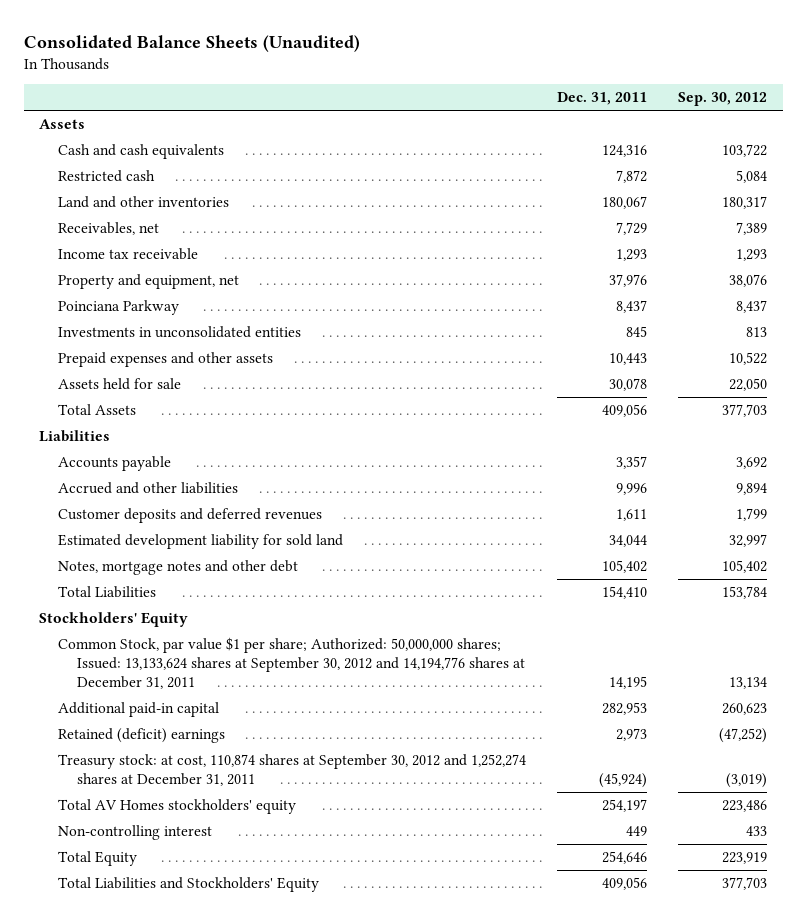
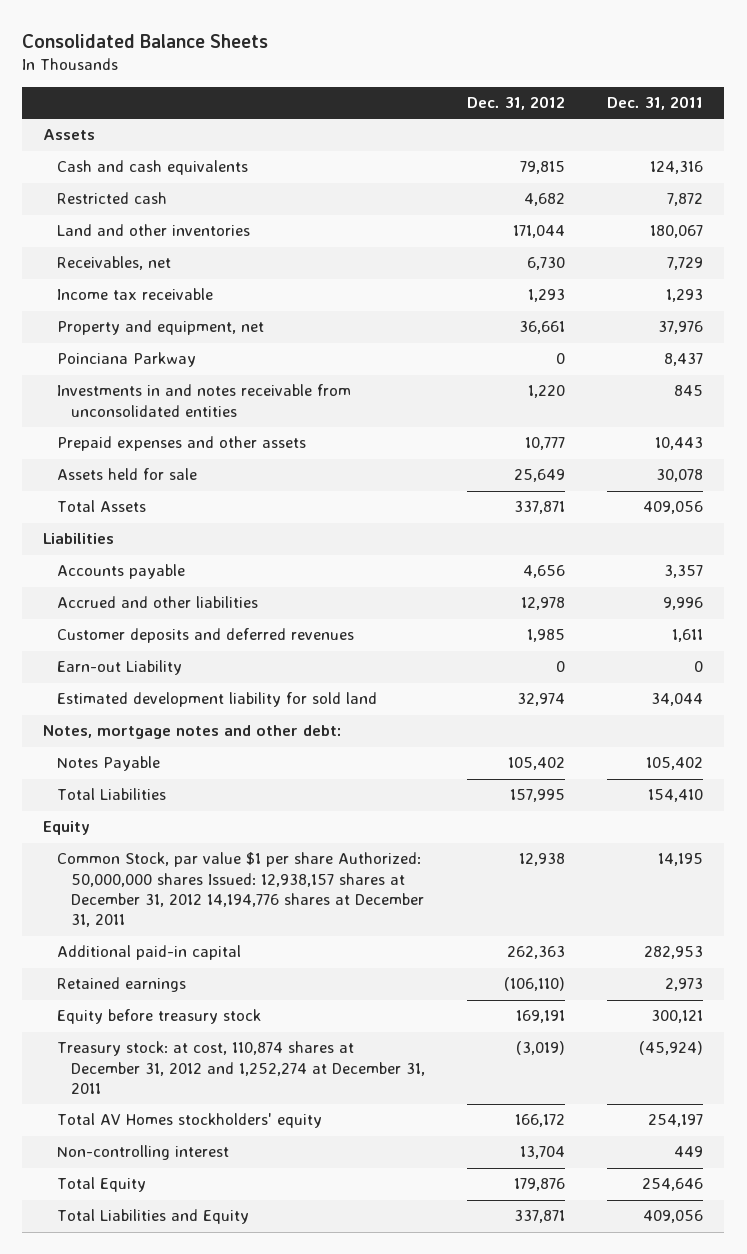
- Consolidated Balance Sheets (Unaudited)
+ Consolidated Balance Sheets
- | Dec. 31, 2011 | Sep. 30, 2012
+ | Dec. 31, 2012 | Dec. 31, 2011
- Investments in unconsolidated entities | 845 | 813
+ Investments in and notes receivable from unconsolidated entities | 1,220 | 845
+ Earn-out Liability | 0 | 0
- Notes, mortgage notes and other debt | 105,402 | 105,402
+ Notes, mortgage notes and other debt:
+ Notes Payable | 105,402 | 105,402
- Stockholders' Equity
- Common Stock, par value $1 per share; Authorized: 50,000,000 shares; Issued: 13,133,624 shares at September 30, 2012 and 14,194,776 shares at December 31, 2011 | 14,195 | 13,134
+ Equity
+ Common Stock, par value $1 per share Authorized: 50,000,000 shares Issued: 12,938,157 shares at December 31, 2012 14,194,776 shares at December 31, 2011 | 12,938 | 14,195
- Retained (deficit) earnings | 2,973 | (47,252)
- Treasury stock: at cost, 110,874 shares at September 30, 2012 and 1,252,274 shares at December 31, 2011 | (45,924) | (3,019)
+ Retained earnings | (106,110) | 2,973
+ Equity before treasury stock | 169,191 | 300,121
+ Treasury stock: at cost, 110,874 shares at December 31, 2012 and 1,252,274 at December 31, 2011 | (3,019) | (45,924)
- Total Liabilities and Stockholders' Equity | 409,056 | 377,703
+ Total Liabilities and Equity | 337,871 | 409,056

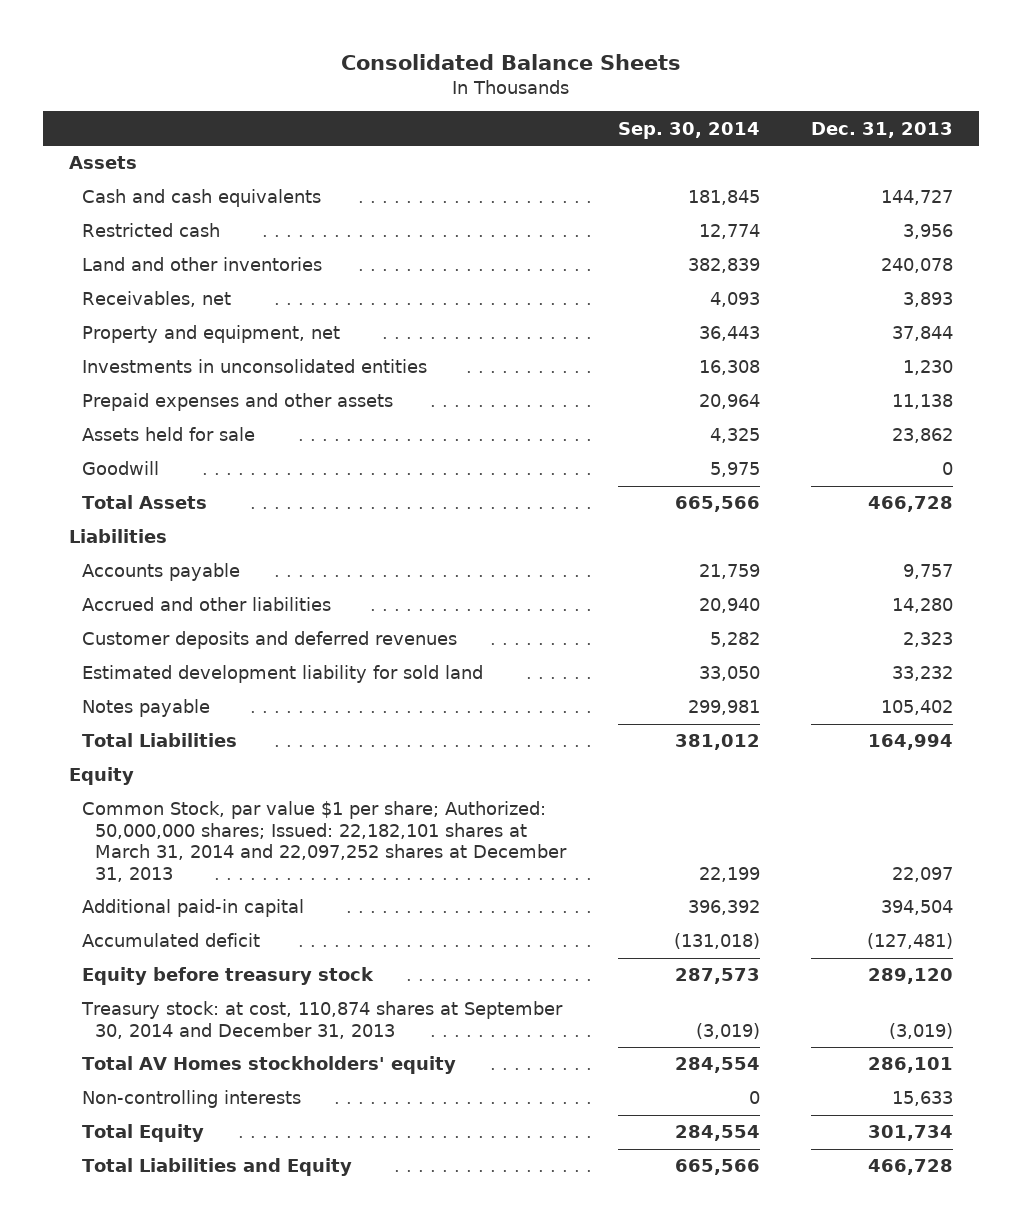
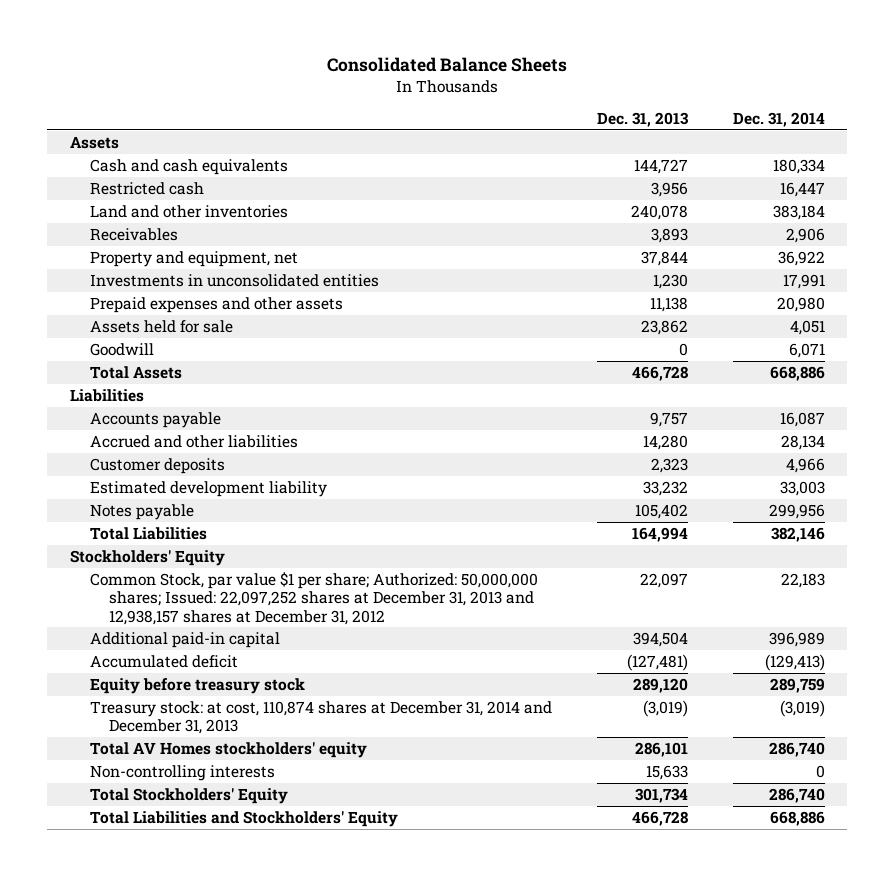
- | Sep. 30, 2014 | Dec. 31, 2013
+ | Dec. 31, 2013 | Dec. 31, 2014
- Receivables, net | 4,093 | 3,893
+ Receivables | 3,893 | 2,906
- Customer deposits and deferred revenues | 5,282 | 2,323
- Estimated development liability for sold land | 33,050 | 33,232
+ Customer deposits | 2,323 | 4,966
+ Estimated development liability | 33,232 | 33,003
- Equity
- Common Stock, par value $1 per share; Authorized: 50,000,000 shares; Issued: 22,182,101 shares at March 31, 2014 and 22,097,252 shares at December 31, 2013 | 22,199 | 22,097
+ Stockholders' Equity
+ Common Stock, par value $1 per share; Authorized: 50,000,000 shares; Issued: 22,097,252 shares at December 31, 2013 and 12,938,157 shares at December 31, 2012 | 22,097 | 22,183
- Treasury stock: at cost, 110,874 shares at September 30, 2014 and December 31, 2013 | (3,019) | (3,019)
+ Treasury stock: at cost, 110,874 shares at December 31, 2014 and December 31, 2013 | (3,019) | (3,019)
- Total Equity | 284,554 | 301,734
- Total Liabilities and Equity | 665,566 | 466,728
+ Total Stockholders' Equity | 301,734 | 286,740
+ Total Liabilities and Stockholders' Equity | 466,728 | 668,886

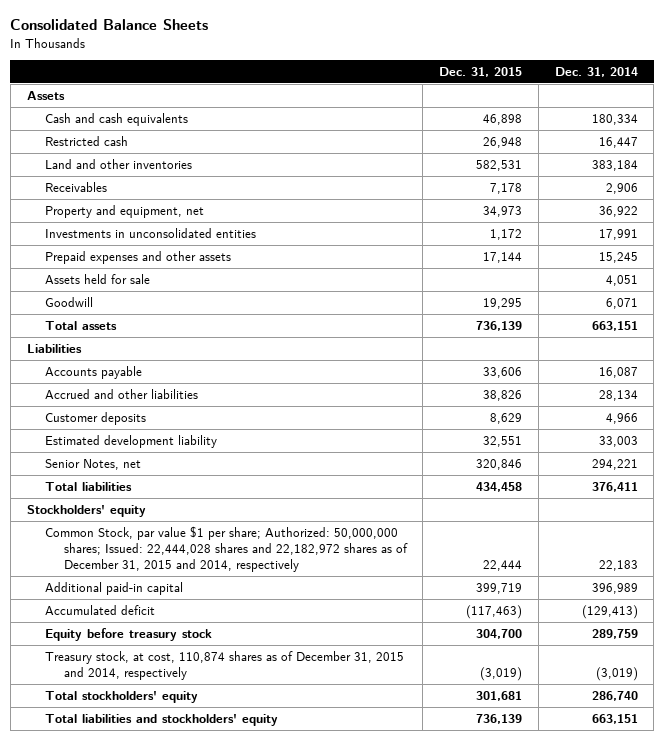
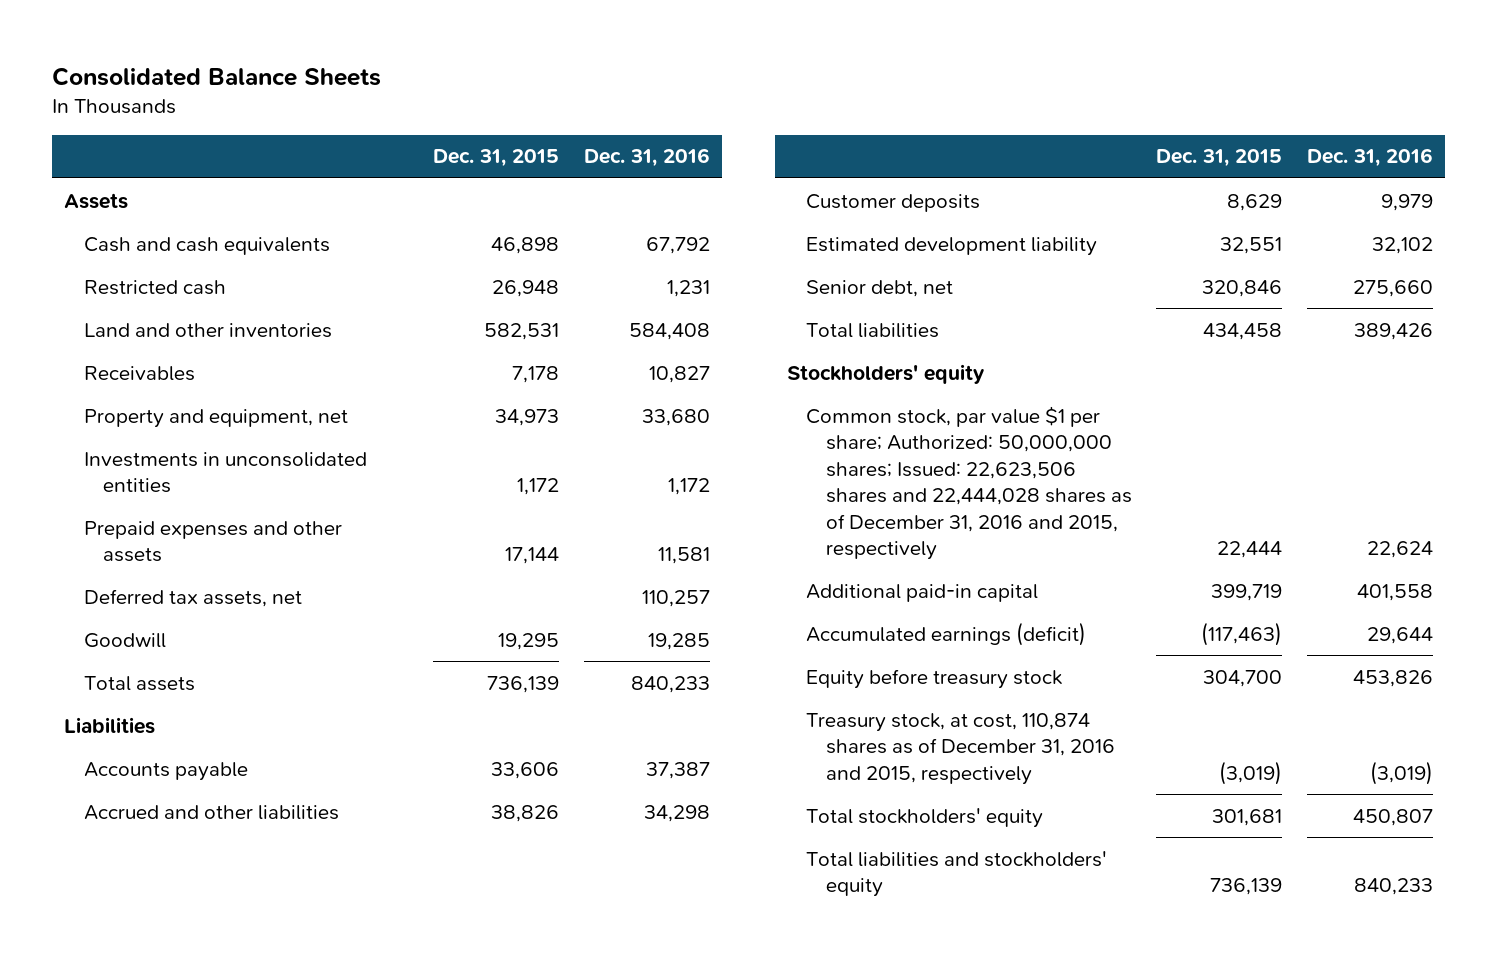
- | Dec. 31, 2015 | Dec. 31, 2014
+ | Dec. 31, 2015 | Dec. 31, 2016
- Assets held for sale | | 4,051
+ Deferred tax assets, net | | 110,257
- Senior Notes, net | 320,846 | 294,221
+ Senior debt, net | 320,846 | 275,660
- Common Stock, par value $1 per share; Authorized: 50,000,000 shares; Issued: 22,444,028 shares and 22,182,972 shares as of December 31, 2015 and 2014, respectively | 22,444 | 22,183
+ Common stock, par value $1 per share; Authorized: 50,000,000 shares; Issued: 22,623,506 shares and 22,444,028 shares as of December 31, 2016 and 2015, respectively | 22,444 | 22,624
- Accumulated deficit | (117,463) | (129,413)
+ Accumulated earnings (deficit) | (117,463) | 29,644
- Treasury stock, at cost, 110,874 shares as of December 31, 2015 and 2014, respectively | (3,019) | (3,019)
+ Treasury stock, at cost, 110,874 shares as of December 31, 2016 and 2015, respectively | (3,019) | (3,019)

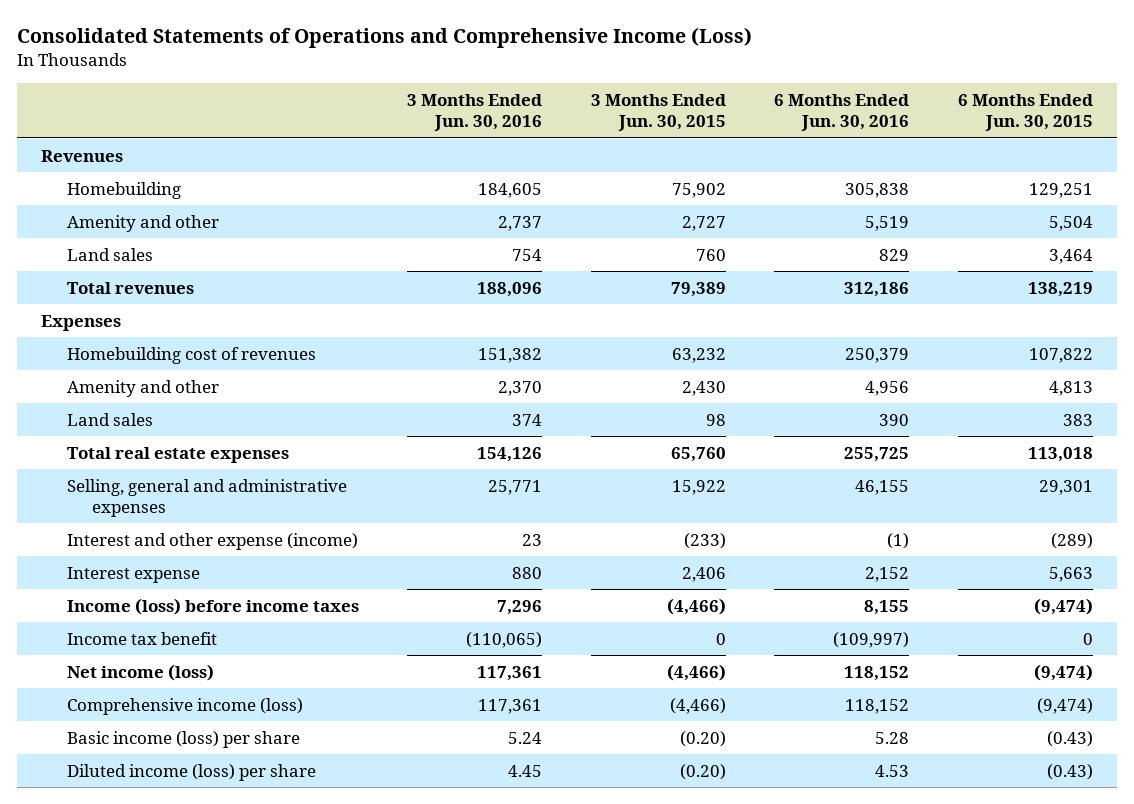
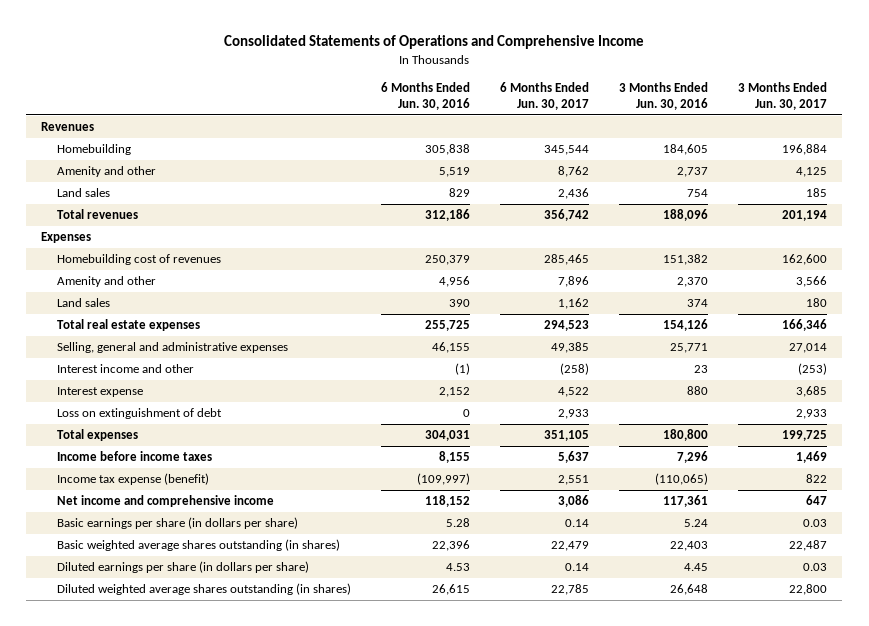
- Consolidated Statements of Operations and Comprehensive Income (Loss)
+ Consolidated Statements of Operations and Comprehensive Income
- | 3 Months Ended Jun. 30, 2016 | 3 Months Ended Jun. 30, 2015 | 6 Months Ended Jun. 30, 2016 | 6 Months Ended Jun. 30, 2015
+ | 6 Months Ended Jun. 30, 2016 | 6 Months Ended Jun. 30, 2017 | 3 Months Ended Jun. 30, 2016 | 3 Months Ended Jun. 30, 2017
- Interest and other expense (income) | 23 | (233) | (1) | (289)
+ Interest income and other | (1) | (258) | 23 | (253)
- Income (loss) before income taxes | 7,296 | (4,466) | 8,155 | (9,474)
- Income tax benefit | (110,065) | 0 | (109,997) | 0
- Net income (loss) | 117,361 | (4,466) | 118,152 | (9,474)
- Comprehensive income (loss) | 117,361 | (4,466) | 118,152 | (9,474)
- Basic income (loss) per share | 5.24 | (0.20) | 5.28 | (0.43)
- Diluted income (loss) per share | 4.45 | (0.20) | 4.53 | (0.43)
+ Loss on extinguishment of debt | 0 | 2,933 | | 2,933
+ Total expenses | 304,031 | 351,105 | 180,800 | 199,725
+ Income before income taxes | 8,155 | 5,637 | 7,296 | 1,469
+ Income tax expense (benefit) | (109,997) | 2,551 | (110,065) | 822
+ Net income and comprehensive income | 118,152 | 3,086 | 117,361 | 647
+ Basic earnings per share (in dollars per share) | 5.28 | 0.14 | 5.24 | 0.03
+ Basic weighted average shares outstanding (in shares) | 22,396 | 22,479 | 22,403 | 22,487
+ Diluted earnings per share (in dollars per share) | 4.53 | 0.14 | 4.45 | 0.03
+ Diluted weighted average shares outstanding (in shares) | 26,615 | 22,785 | 26,648 | 22,800

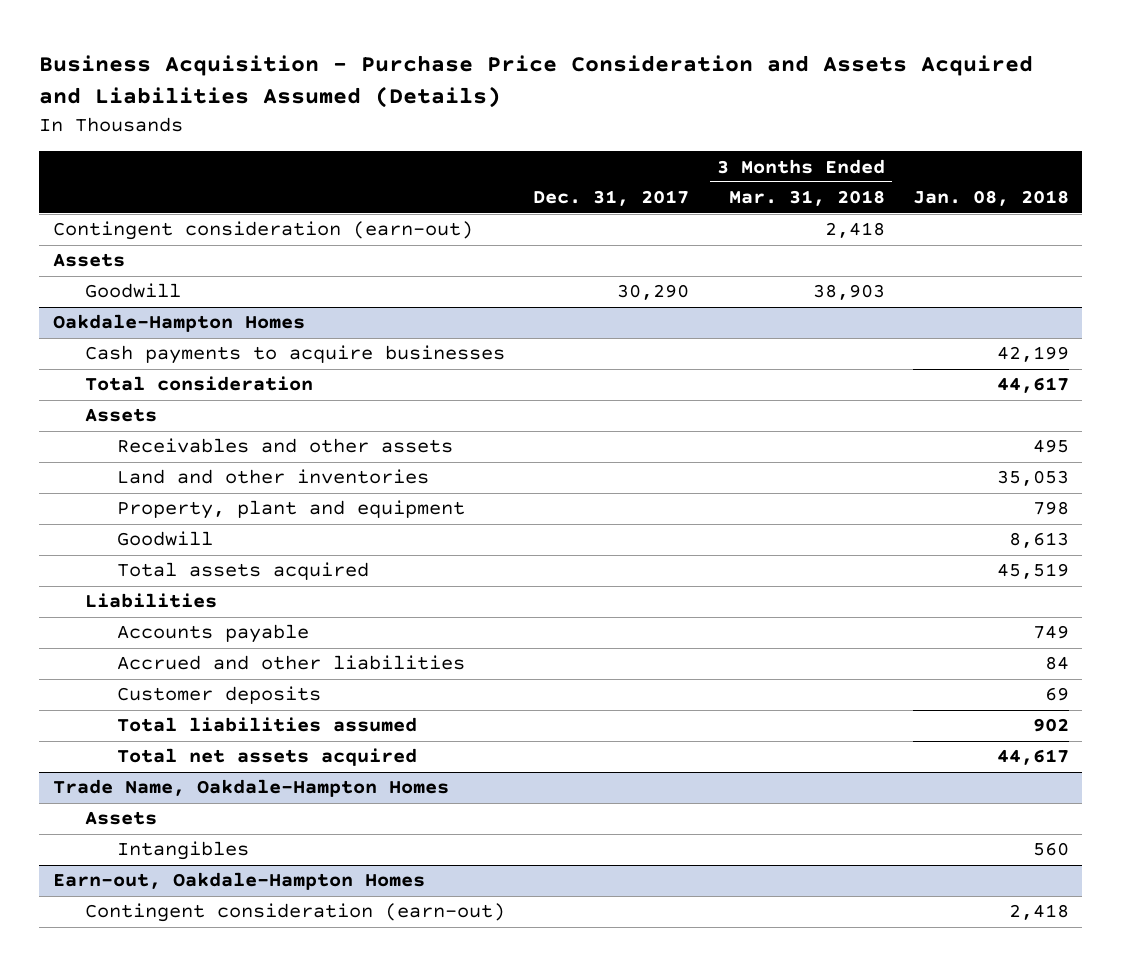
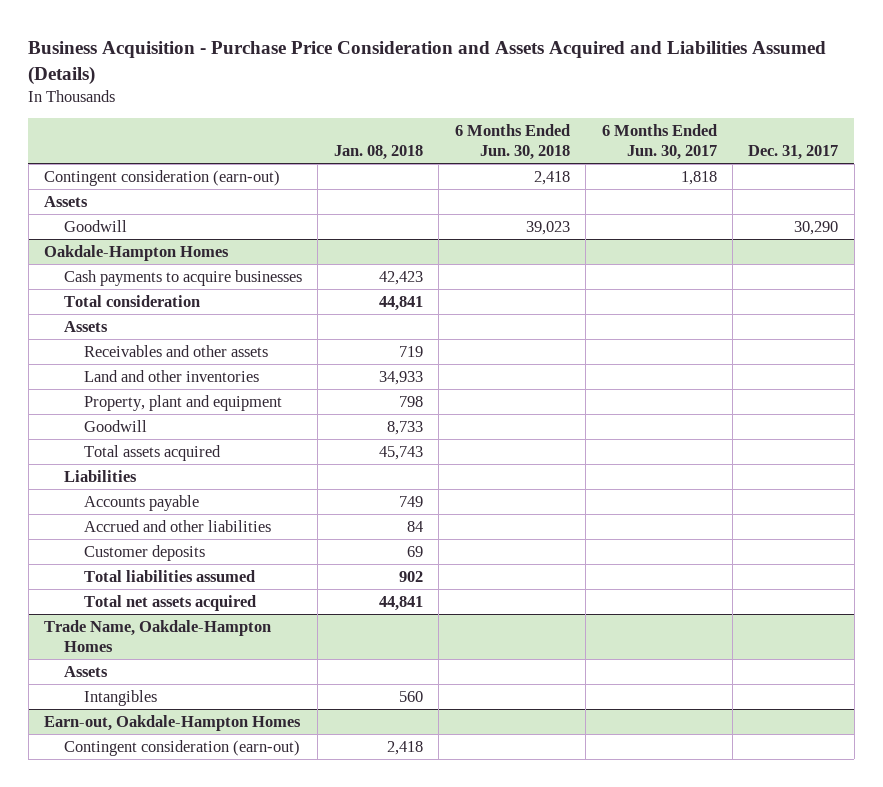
- | Dec. 31, 2017 | 3 Months Ended Mar. 31, 2018 | Jan. 08, 2018
+ | Jan. 08, 2018 | 6 Months Ended Jun. 30, 2018 | 6 Months Ended Jun. 30, 2017 | Dec. 31, 2017
@ Oakdale-Hampton Homes
- Cash payments to acquire businesses | | | 42,199
- Total consideration | | | 44,617
+ Cash payments to acquire businesses | 42,423 | | |
+ Total consideration | 44,841 | | |
- Receivables and other assets | | | 495
- Land and other inventories | | | 35,053
+ Receivables and other assets | 719 | | |
+ Land and other inventories | 34,933 | | |
- Goodwill | | | 8,613
- Total assets acquired | | | 45,519
+ Goodwill | 8,733 | | |
+ Total assets acquired | 45,743 | | |
- Total net assets acquired | | | 44,617
+ Total net assets acquired | 44,841 | | |

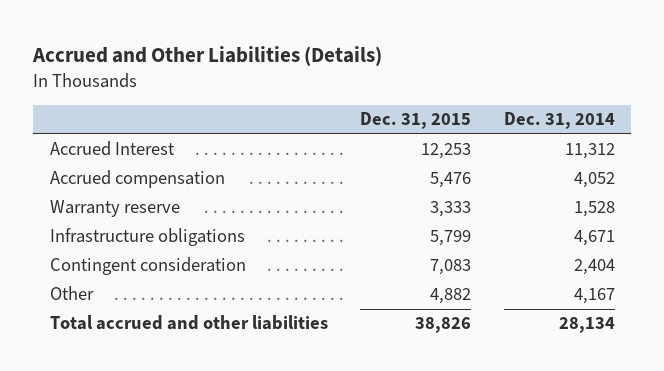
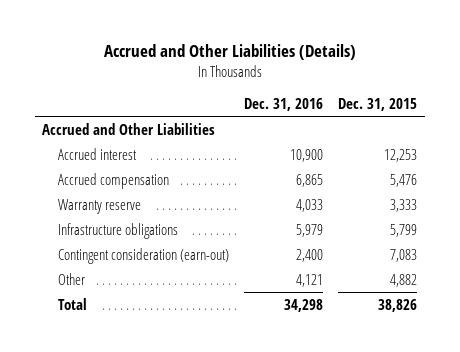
- | Dec. 31, 2015 | Dec. 31, 2014
+ | Dec. 31, 2016 | Dec. 31, 2015
- Accrued Interest | 12,253 | 11,312
+ Accrued and Other Liabilities
+ Accrued interest | 10,900 | 12,253
- Contingent consideration | 7,083 | 2,404
+ Contingent consideration (earn-out) | 2,400 | 7,083
- Total accrued and other liabilities | 38,826 | 28,134
+ Total | 34,298 | 38,826

